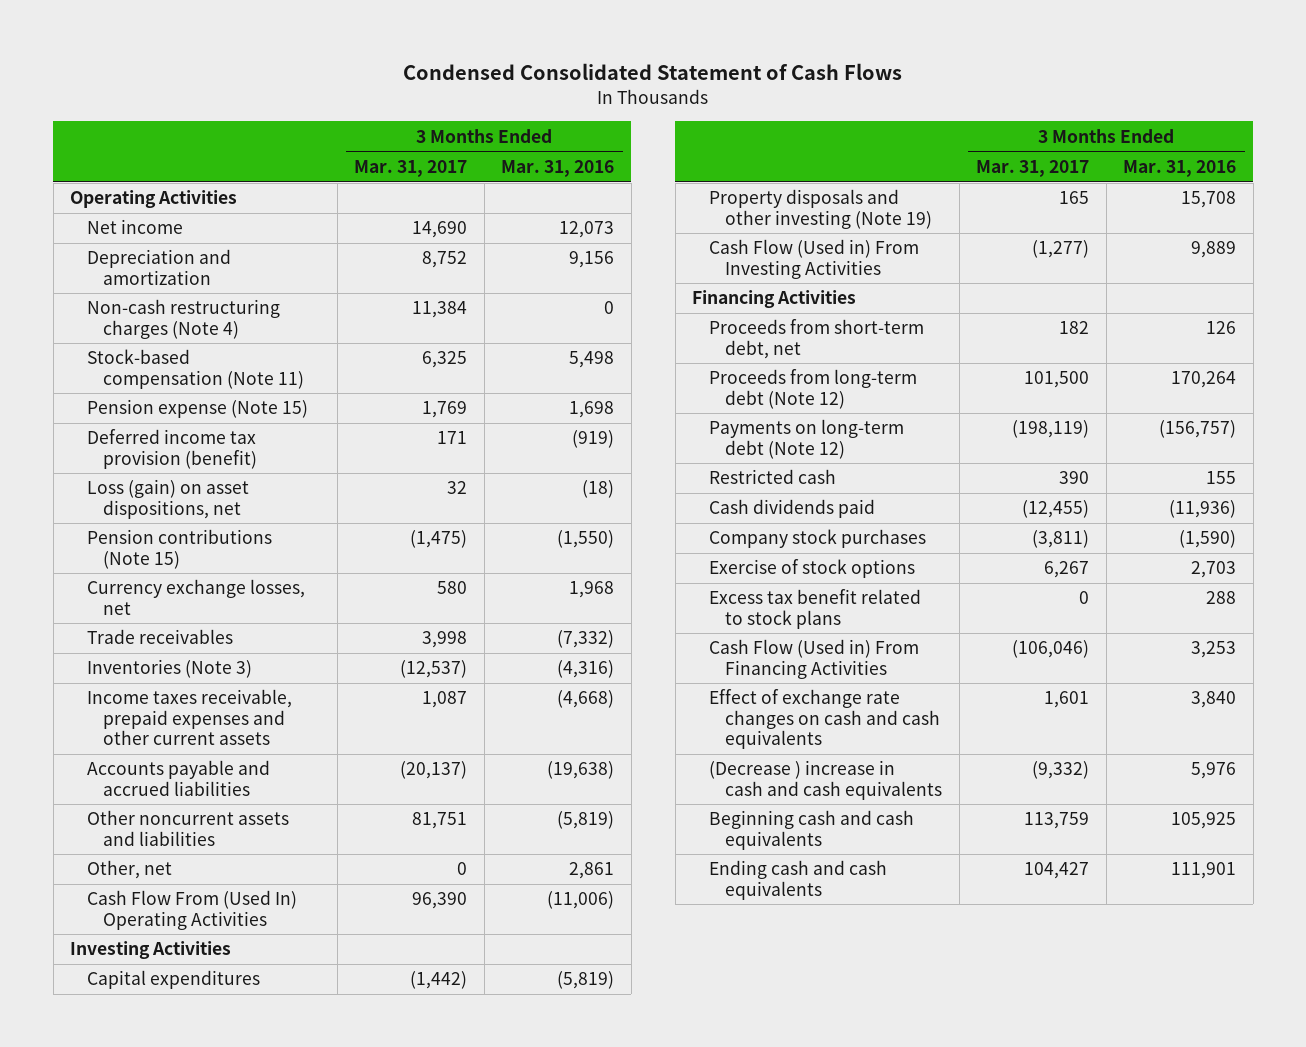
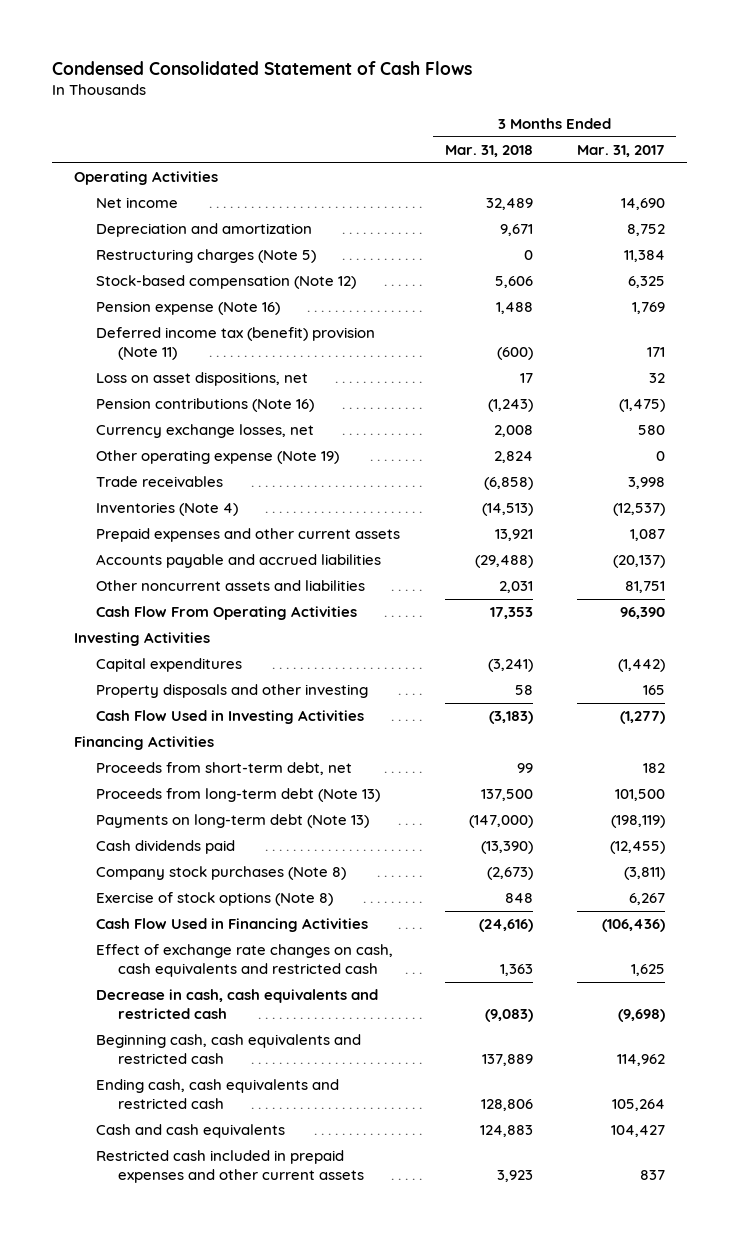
- | 3 Months Ended Mar. 31, 2017 | 3 Months Ended Mar. 31, 2016
+ | 3 Months Ended Mar. 31, 2018 | 3 Months Ended Mar. 31, 2017
- Non-cash restructuring charges (Note 4) | 11,384 | 0
- Stock-based compensation (Note 11) | 6,325 | 5,498
- Pension expense (Note 15) | 1,769 | 1,698
- Deferred income tax provision (benefit) | 171 | (919)
- Loss (gain) on asset dispositions, net | 32 | (18)
- Pension contributions (Note 15) | (1,475) | (1,550)
+ Restructuring charges (Note 5) | 0 | 11,384
+ Stock-based compensation (Note 12) | 5,606 | 6,325
+ Pension expense (Note 16) | 1,488 | 1,769
+ Deferred income tax (benefit) provision (Note 11) | (600) | 171
+ Loss on asset dispositions, net | 17 | 32
+ Pension contributions (Note 16) | (1,243) | (1,475)
+ Other operating expense (Note 19) | 2,824 | 0
- Inventories (Note 3) | (12,537) | (4,316)
- Income taxes receivable, prepaid expenses and other current assets | 1,087 | (4,668)
+ Inventories (Note 4) | (14,513) | (12,537)
+ Prepaid expenses and other current assets | 13,921 | 1,087
- Other, net | 0 | 2,861
- Cash Flow From (Used In) Operating Activities | 96,390 | (11,006)
+ Cash Flow From Operating Activities | 17,353 | 96,390
- Property disposals and other investing (Note 19) | 165 | 15,708
- Cash Flow (Used in) From Investing Activities | (1,277) | 9,889
+ Property disposals and other investing | 58 | 165
+ Cash Flow Used in Investing Activities | (3,183) | (1,277)
- Proceeds from long-term debt (Note 12) | 101,500 | 170,264
- Payments on long-term debt (Note 12) | (198,119) | (156,757)
- Restricted cash | 390 | 155
+ Proceeds from long-term debt (Note 13) | 137,500 | 101,500
+ Payments on long-term debt (Note 13) | (147,000) | (198,119)
- Company stock purchases | (3,811) | (1,590)
- Exercise of stock options | 6,267 | 2,703
- Excess tax benefit related to stock plans | 0 | 288
- Cash Flow (Used in) From Financing Activities | (106,046) | 3,253
- Effect of exchange rate changes on cash and cash equivalents | 1,601 | 3,840
- (Decrease ) increase in cash and cash equivalents | (9,332) | 5,976
- Beginning cash and cash equivalents | 113,759 | 105,925
- Ending cash and cash equivalents | 104,427 | 111,901
+ Company stock purchases (Note 8) | (2,673) | (3,811)
+ Exercise of stock options (Note 8) | 848 | 6,267
+ Cash Flow Used in Financing Activities | (24,616) | (106,436)
+ Effect of exchange rate changes on cash, cash equivalents and restricted cash | 1,363 | 1,625
+ Decrease in cash, cash equivalents and restricted cash | (9,083) | (9,698)
+ Beginning cash, cash equivalents and restricted cash | 137,889 | 114,962
+ Ending cash, cash equivalents and restricted cash | 128,806 | 105,264
+ Cash and cash equivalents | 124,883 | 104,427
+ Restricted cash included in prepaid expenses and other current assets | 3,923 | 837

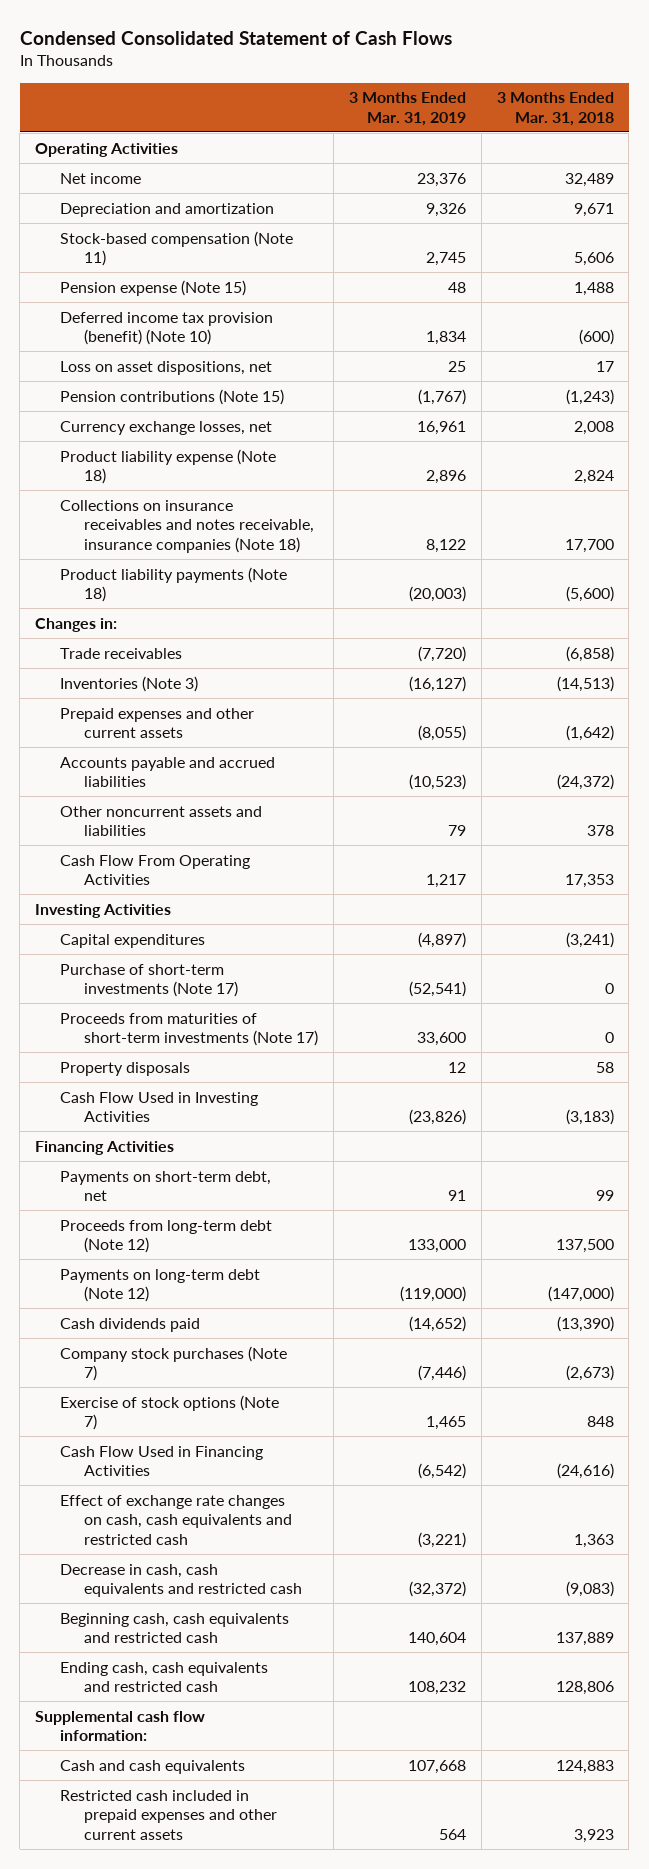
- | 3 Months Ended Mar. 31, 2018 | 3 Months Ended Mar. 31, 2017
+ | 3 Months Ended Mar. 31, 2019 | 3 Months Ended Mar. 31, 2018
- Restructuring charges (Note 5) | 0 | 11,384
- Stock-based compensation (Note 12) | 5,606 | 6,325
- Pension expense (Note 16) | 1,488 | 1,769
- Deferred income tax (benefit) provision (Note 11) | (600) | 171
+ Stock-based compensation (Note 11) | 2,745 | 5,606
+ Pension expense (Note 15) | 48 | 1,488
+ Deferred income tax provision (benefit) (Note 10) | 1,834 | (600)
- Pension contributions (Note 16) | (1,243) | (1,475)
+ Pension contributions (Note 15) | (1,767) | (1,243)
- Other operating expense (Note 19) | 2,824 | 0
+ Product liability expense (Note 18) | 2,896 | 2,824
+ Collections on insurance receivables and notes receivable, insurance companies (Note 18) | 8,122 | 17,700
+ Product liability payments (Note 18) | (20,003) | (5,600)
+ Changes in:
- Inventories (Note 4) | (14,513) | (12,537)
- Prepaid expenses and other current assets | 13,921 | 1,087
- Accounts payable and accrued liabilities | (29,488) | (20,137)
- Other noncurrent assets and liabilities | 2,031 | 81,751
+ Inventories (Note 3) | (16,127) | (14,513)
+ Prepaid expenses and other current assets | (8,055) | (1,642)
+ Accounts payable and accrued liabilities | (10,523) | (24,372)
+ Other noncurrent assets and liabilities | 79 | 378
- Property disposals and other investing | 58 | 165
+ Purchase of short-term investments (Note 17) | (52,541) | 0
+ Proceeds from maturities of short-term investments (Note 17) | 33,600 | 0
+ Property disposals | 12 | 58
- Proceeds from short-term debt, net | 99 | 182
- Proceeds from long-term debt (Note 13) | 137,500 | 101,500
- Payments on long-term debt (Note 13) | (147,000) | (198,119)
+ Payments on short-term debt, net | 91 | 99
+ Proceeds from long-term debt (Note 12) | 133,000 | 137,500
+ Payments on long-term debt (Note 12) | (119,000) | (147,000)
- Company stock purchases (Note 8) | (2,673) | (3,811)
- Exercise of stock options (Note 8) | 848 | 6,267
+ Company stock purchases (Note 7) | (7,446) | (2,673)
+ Exercise of stock options (Note 7) | 1,465 | 848
+ Supplemental cash flow information:

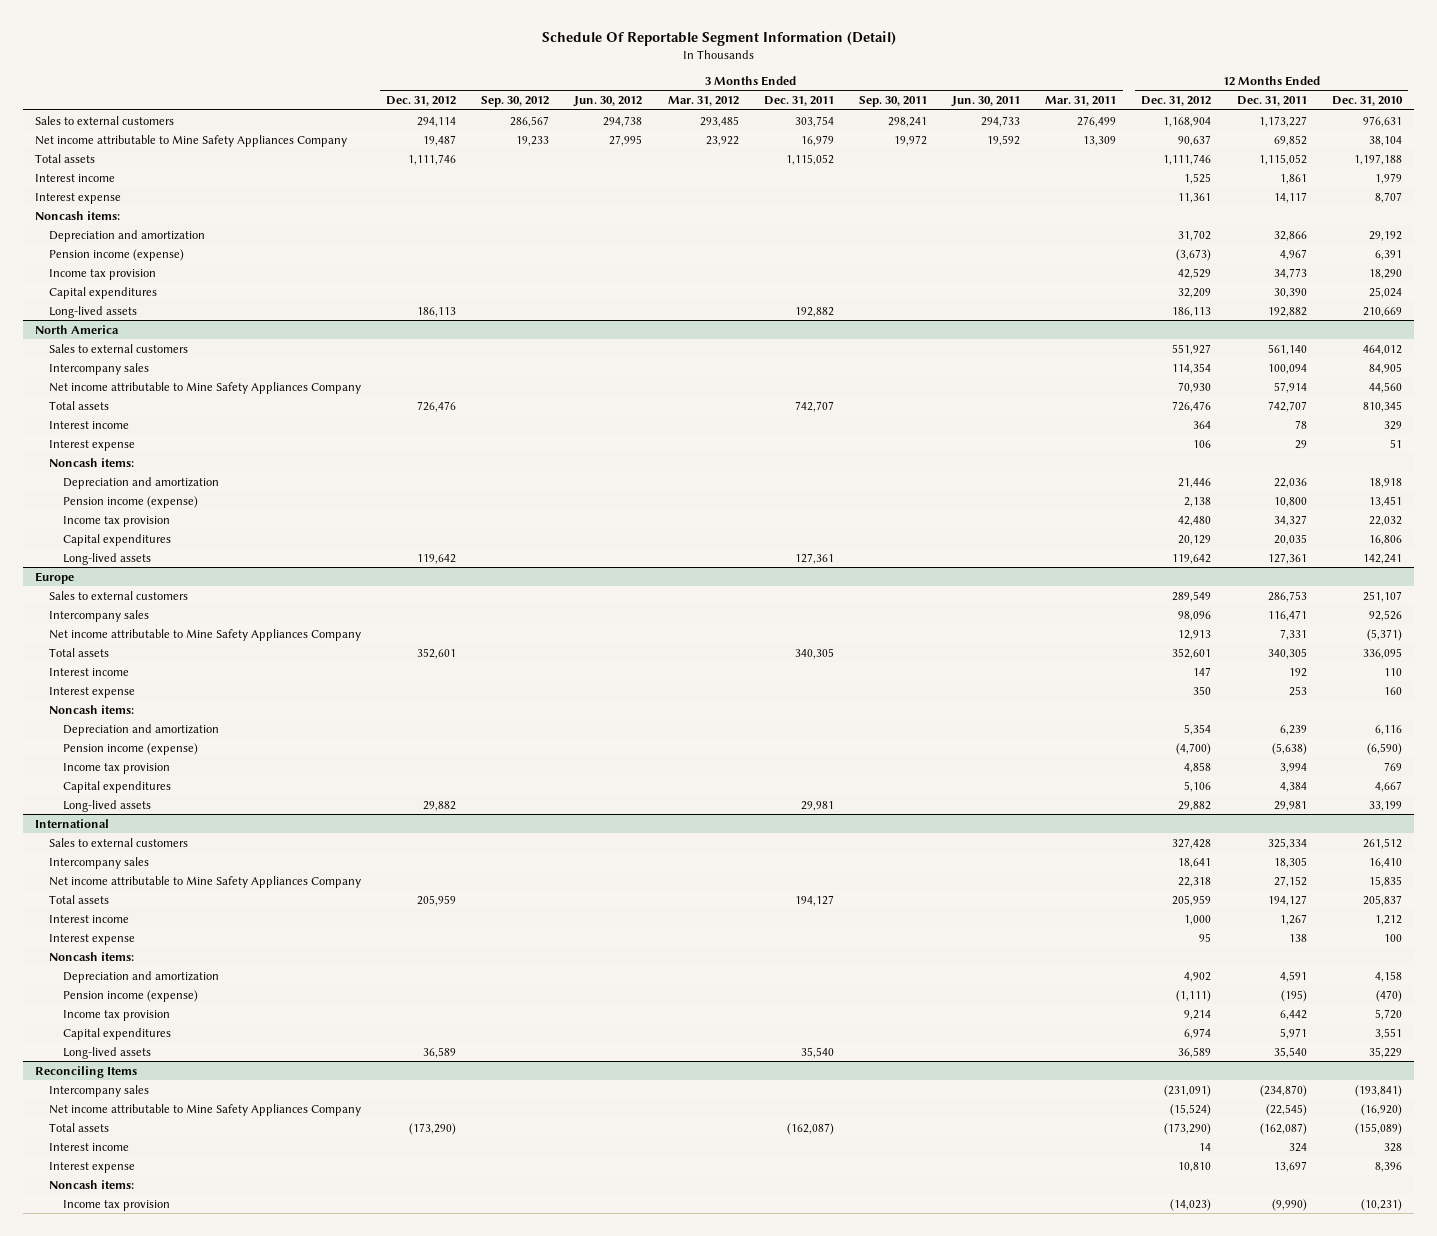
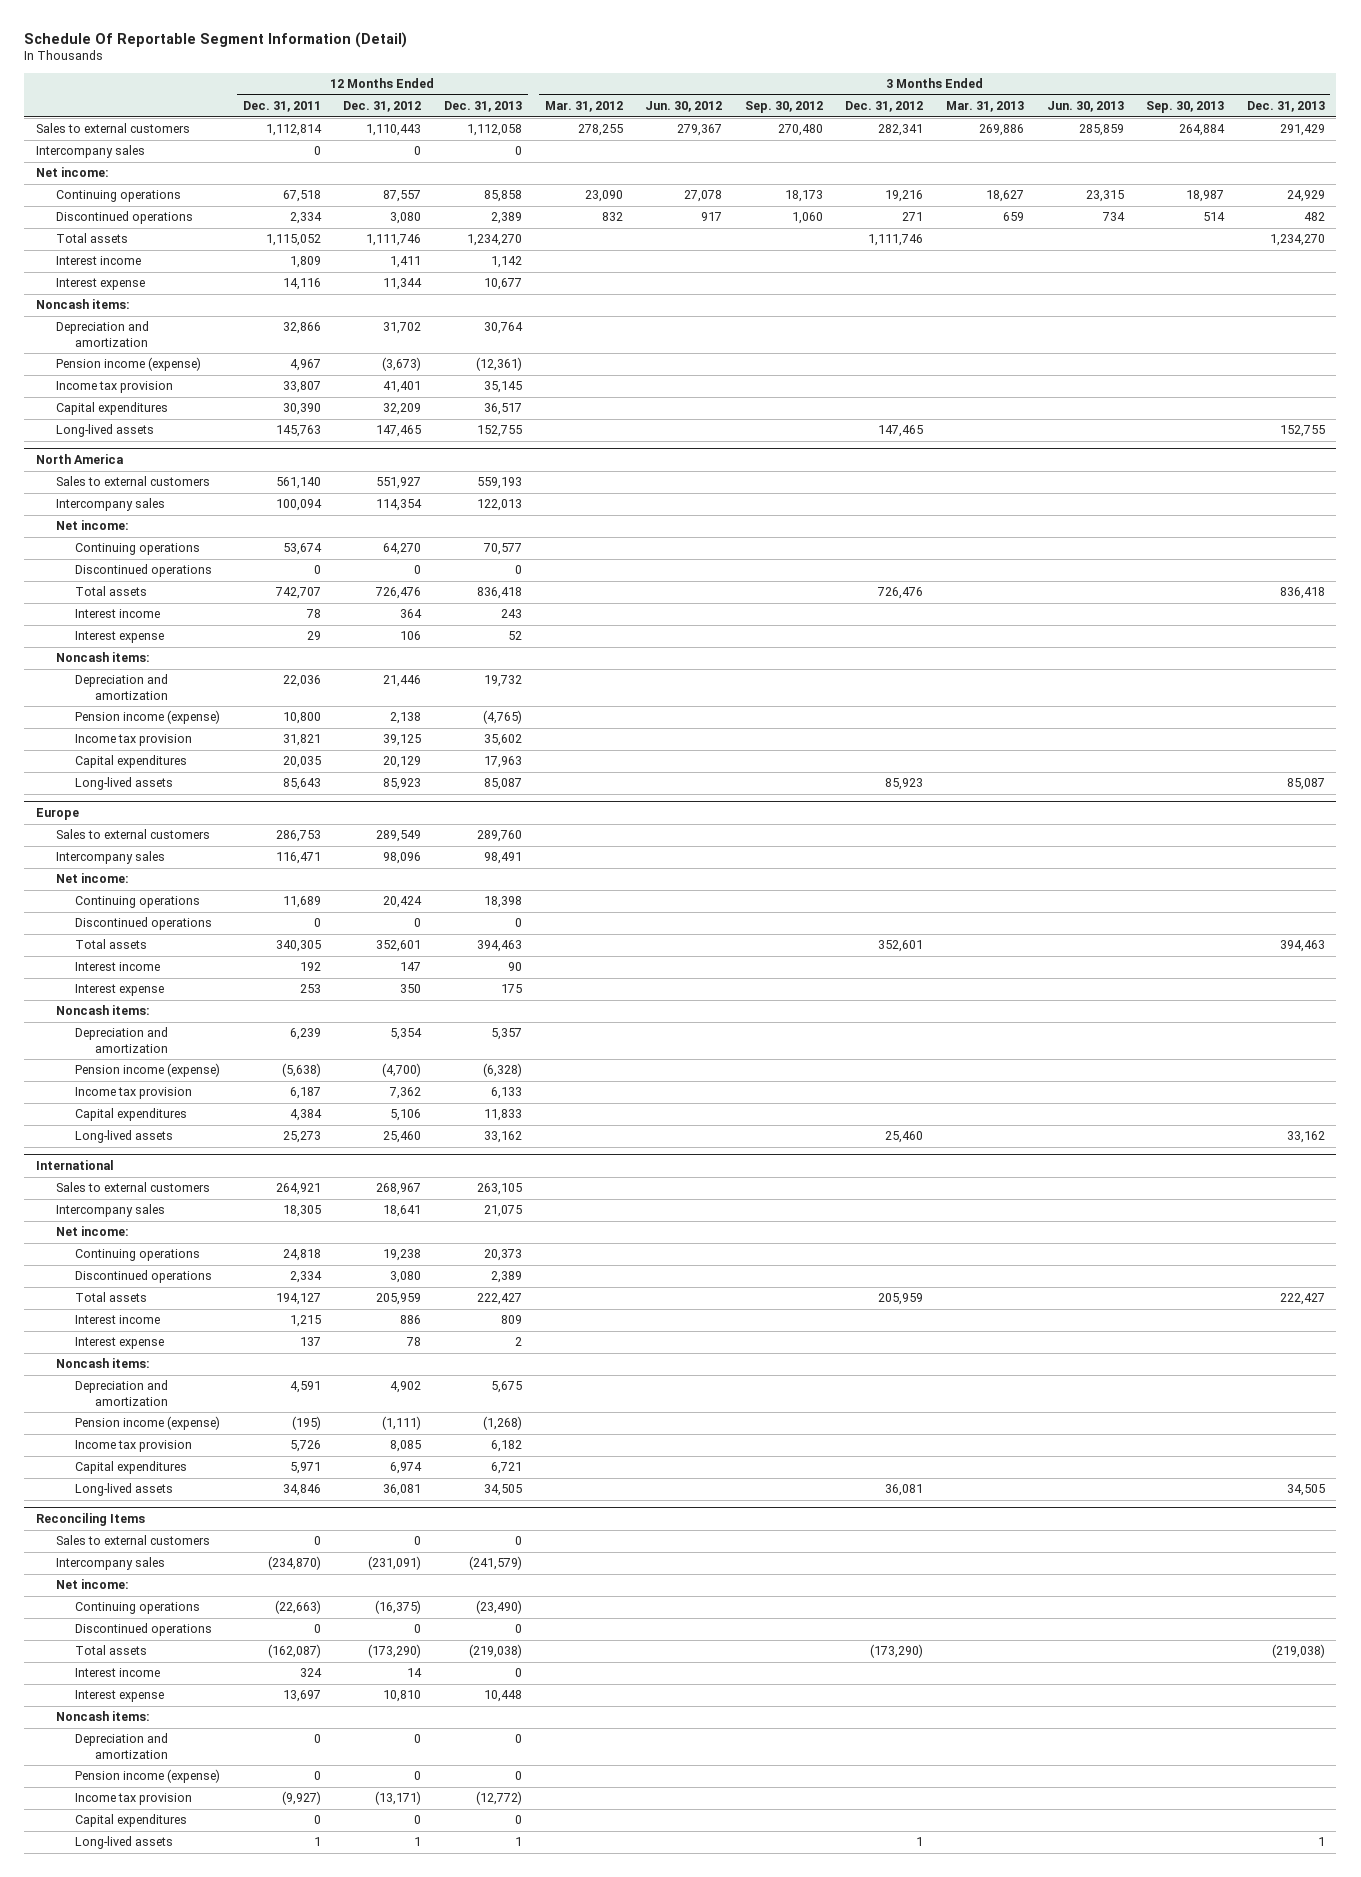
- | 3 Months Ended Dec. 31, 2012 | 3 Months Ended Sep. 30, 2012 | 3 Months Ended Jun. 30, 2012 | 3 Months Ended Mar. 31, 2012 | 3 Months Ended Dec. 31, 2011 | 3 Months Ended Sep. 30, 2011 | 3 Months Ended Jun. 30, 2011 | 3 Months Ended Mar. 31, 2011 | 12 Months Ended Dec. 31, 2012 | 12 Months Ended Dec. 31, 2011 | 12 Months Ended Dec. 31, 2010
+ | 12 Months Ended Dec. 31, 2011 | 12 Months Ended Dec. 31, 2012 | 12 Months Ended Dec. 31, 2013 | 3 Months Ended Mar. 31, 2012 | 3 Months Ended Jun. 30, 2012 | 3 Months Ended Sep. 30, 2012 | 3 Months Ended Dec. 31, 2012 | 3 Months Ended Mar. 31, 2013 | 3 Months Ended Jun. 30, 2013 | 3 Months Ended Sep. 30, 2013 | 3 Months Ended Dec. 31, 2013
- Sales to external customers | 294,114 | 286,567 | 294,738 | 293,485 | 303,754 | 298,241 | 294,733 | 276,499 | 1,168,904 | 1,173,227 | 976,631
- Net income attributable to Mine Safety Appliances Company | 19,487 | 19,233 | 27,995 | 23,922 | 16,979 | 19,972 | 19,592 | 13,309 | 90,637 | 69,852 | 38,104
+ Sales to external customers | 1,112,814 | 1,110,443 | 1,112,058 | 278,255 | 279,367 | 270,480 | 282,341 | 269,886 | 285,859 | 264,884 | 291,429
+ Intercompany sales | 0 | 0 | 0 | | | | | | | |
+ Net income:
+ Continuing operations | 67,518 | 87,557 | 85,858 | 23,090 | 27,078 | 18,173 | 19,216 | 18,627 | 23,315 | 18,987 | 24,929
+ Discontinued operations | 2,334 | 3,080 | 2,389 | 832 | 917 | 1,060 | 271 | 659 | 734 | 514 | 482
- Interest income | | | | | | | | | 1,525 | 1,861 | 1,979
- Interest expense | | | | | | | | | 11,361 | 14,117 | 8,707
+ Interest income | 1,809 | 1,411 | 1,142 | | | | | | | |
+ Interest expense | 14,116 | 11,344 | 10,677 | | | | | | | |
- Income tax provision | | | | | | | | | 42,529 | 34,773 | 18,290
+ Income tax provision | 33,807 | 41,401 | 35,145 | | | | | | | |
- Long-lived assets | 186,113 | | | | 192,882 | | | | 186,113 | 192,882 | 210,669
+ Long-lived assets | 145,763 | 147,465 | 152,755 | | | | 147,465 | | | | 152,755
@ North America
- Net income attributable to Mine Safety Appliances Company | | | | | | | | | 70,930 | 57,914 | 44,560
+ Net income:
+ Continuing operations | 53,674 | 64,270 | 70,577 | | | | | | | |
+ Discontinued operations | 0 | 0 | 0 | | | | | | | |
- Income tax provision | | | | | | | | | 42,480 | 34,327 | 22,032
+ Income tax provision | 31,821 | 39,125 | 35,602 | | | | | | | |
- Long-lived assets | 119,642 | | | | 127,361 | | | | 119,642 | 127,361 | 142,241
+ Long-lived assets | 85,643 | 85,923 | 85,087 | | | | 85,923 | | | | 85,087
@ Europe
- Net income attributable to Mine Safety Appliances Company | | | | | | | | | 12,913 | 7,331 | (5,371)
+ Net income:
+ Continuing operations | 11,689 | 20,424 | 18,398 | | | | | | | |
+ Discontinued operations | 0 | 0 | 0 | | | | | | | |
- Income tax provision | | | | | | | | | 4,858 | 3,994 | 769
+ Income tax provision | 6,187 | 7,362 | 6,133 | | | | | | | |
- Long-lived assets | 29,882 | | | | 29,981 | | | | 29,882 | 29,981 | 33,199
+ Long-lived assets | 25,273 | 25,460 | 33,162 | | | | 25,460 | | | | 33,162
@ International
- Sales to external customers | | | | | | | | | 327,428 | 325,334 | 261,512
+ Sales to external customers | 264,921 | 268,967 | 263,105 | | | | | | | |
- Net income attributable to Mine Safety Appliances Company | | | | | | | | | 22,318 | 27,152 | 15,835
+ Net income:
+ Continuing operations | 24,818 | 19,238 | 20,373 | | | | | | | |
+ Discontinued operations | 2,334 | 3,080 | 2,389 | | | | | | | |
- Interest income | | | | | | | | | 1,000 | 1,267 | 1,212
- Interest expense | | | | | | | | | 95 | 138 | 100
+ Interest income | 1,215 | 886 | 809 | | | | | | | |
+ Interest expense | 137 | 78 | 2 | | | | | | | |
- Income tax provision | | | | | | | | | 9,214 | 6,442 | 5,720
+ Income tax provision | 5,726 | 8,085 | 6,182 | | | | | | | |
- Long-lived assets | 36,589 | | | | 35,540 | | | | 36,589 | 35,540 | 35,229
+ Long-lived assets | 34,846 | 36,081 | 34,505 | | | | 36,081 | | | | 34,505
@ Reconciling Items
+ Sales to external customers | 0 | 0 | 0 | | | | | | | |
- Net income attributable to Mine Safety Appliances Company | | | | | | | | | (15,524) | (22,545) | (16,920)
+ Net income:
+ Continuing operations | (22,663) | (16,375) | (23,490) | | | | | | | |
+ Discontinued operations | 0 | 0 | 0 | | | | | | | |
- Income tax provision | | | | | | | | | (14,023) | (9,990) | (10,231)
+ Depreciation and amortization | 0 | 0 | 0 | | | | | | | |
+ Pension income (expense) | 0 | 0 | 0 | | | | | | | |
+ Income tax provision | (9,927) | (13,171) | (12,772) | | | | | | | |
+ Capital expenditures | 0 | 0 | 0 | | | | | | | |
+ Long-lived assets | 1 | 1 | 1 | | | | 1 | | | | 1

